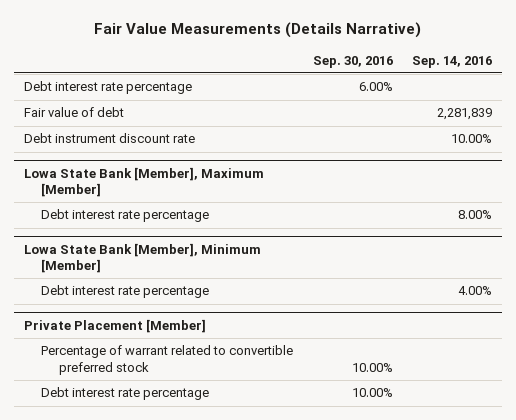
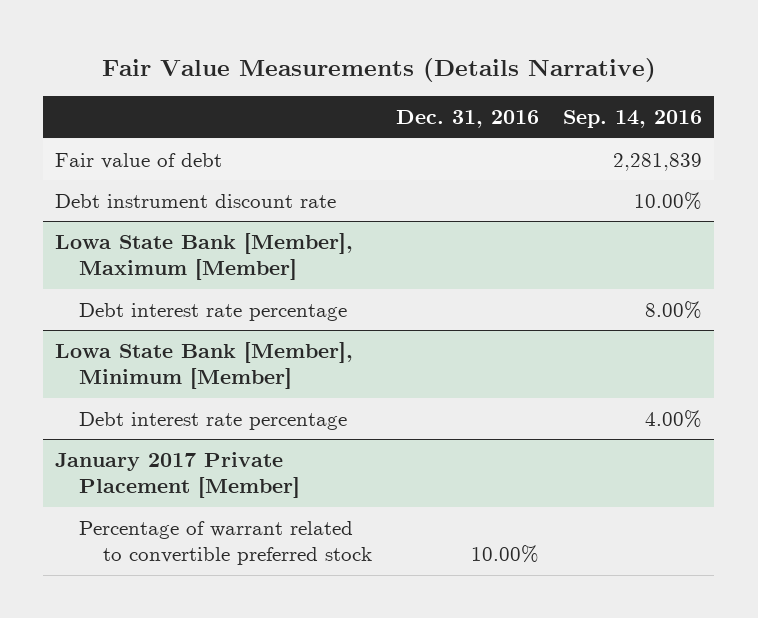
- | Sep. 30, 2016 | Sep. 14, 2016
+ | Dec. 31, 2016 | Sep. 14, 2016
- Debt interest rate percentage | 6.00% |
- Private Placement [Member]
+ January 2017 Private Placement [Member]
- Debt interest rate percentage | 10.00% |

